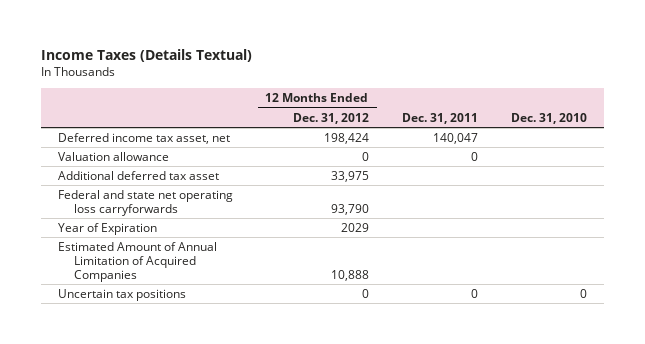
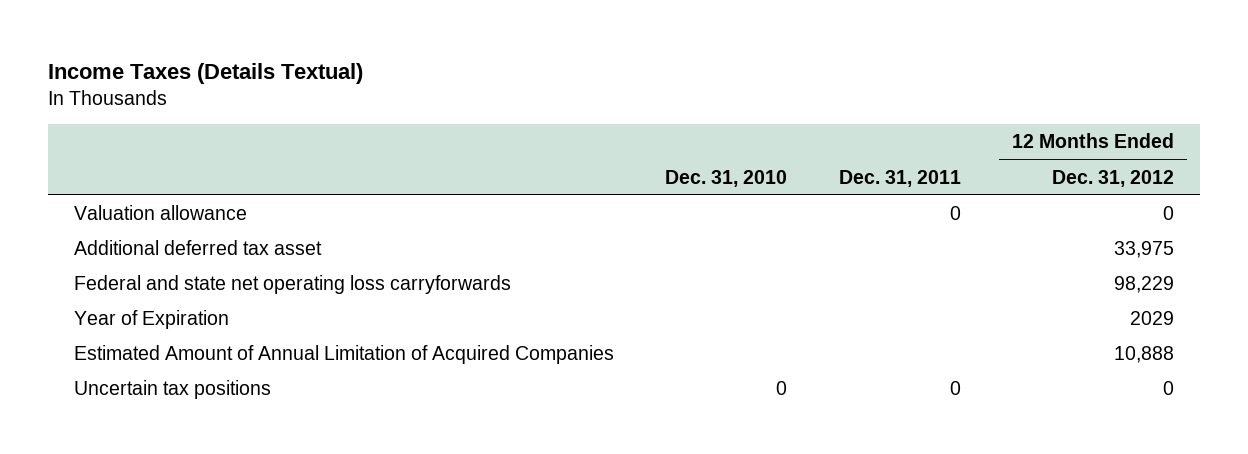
- | 12 Months Ended Dec. 31, 2012 | Dec. 31, 2011 | Dec. 31, 2010
+ | Dec. 31, 2010 | Dec. 31, 2011 | 12 Months Ended Dec. 31, 2012
- Deferred income tax asset, net | 198,424 | 140,047 |
- Federal and state net operating loss carryforwards | 93,790 | |
+ Federal and state net operating loss carryforwards | | | 98,229

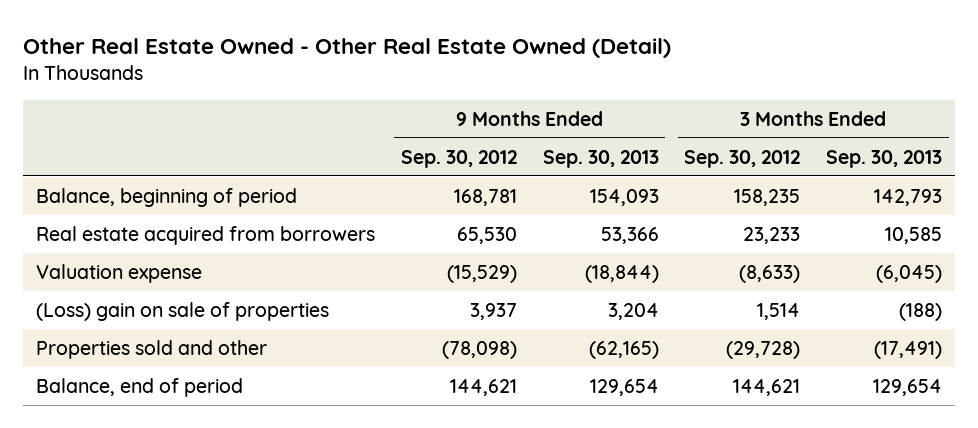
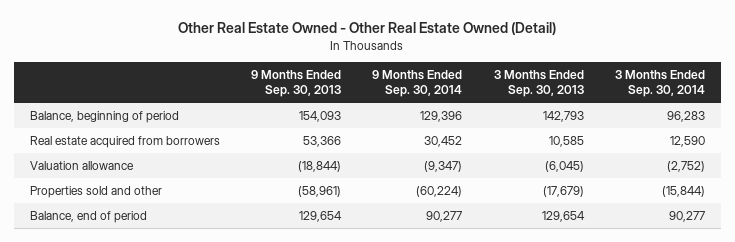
- | 9 Months Ended Sep. 30, 2012 | 9 Months Ended Sep. 30, 2013 | 3 Months Ended Sep. 30, 2012 | 3 Months Ended Sep. 30, 2013
+ | 9 Months Ended Sep. 30, 2013 | 9 Months Ended Sep. 30, 2014 | 3 Months Ended Sep. 30, 2013 | 3 Months Ended Sep. 30, 2014
- Valuation expense | (15,529) | (18,844) | (8,633) | (6,045)
- (Loss) gain on sale of properties | 3,937 | 3,204 | 1,514 | (188)
- Properties sold and other | (78,098) | (62,165) | (29,728) | (17,491)
+ Valuation allowance | (18,844) | (9,347) | (6,045) | (2,752)
+ Properties sold and other | (58,961) | (60,224) | (17,679) | (15,844)

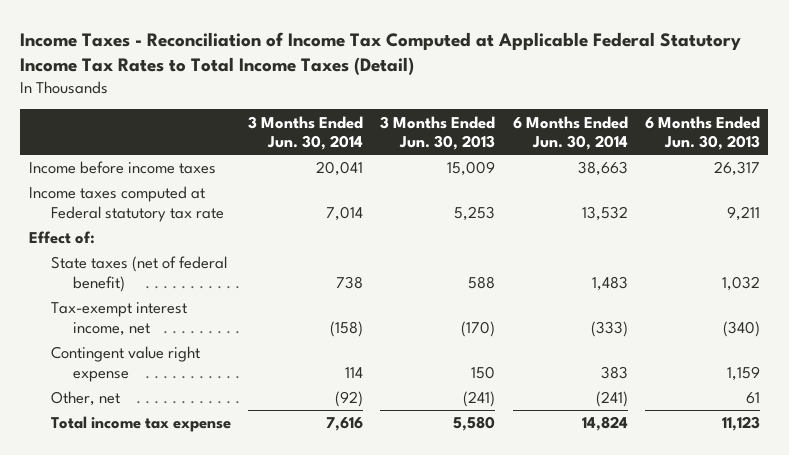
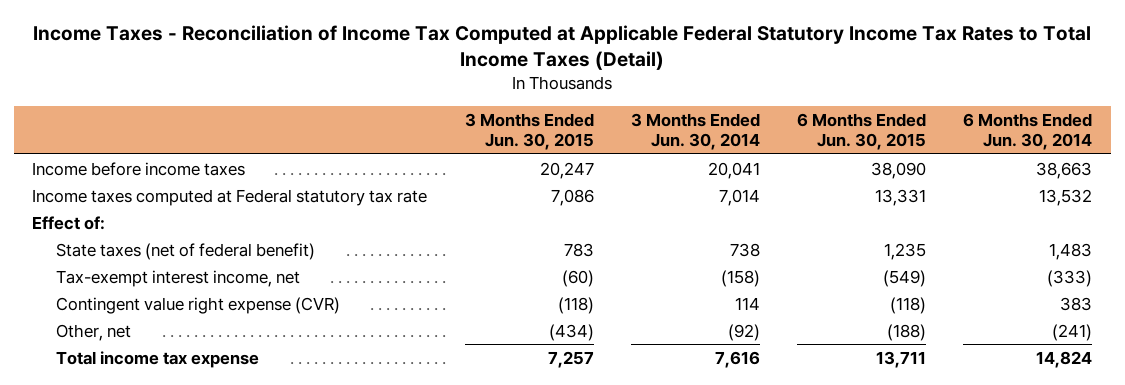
- | 3 Months Ended Jun. 30, 2014 | 3 Months Ended Jun. 30, 2013 | 6 Months Ended Jun. 30, 2014 | 6 Months Ended Jun. 30, 2013
+ | 3 Months Ended Jun. 30, 2015 | 3 Months Ended Jun. 30, 2014 | 6 Months Ended Jun. 30, 2015 | 6 Months Ended Jun. 30, 2014
- Contingent value right expense | 114 | 150 | 383 | 1,159
+ Contingent value right expense (CVR) | (118) | 114 | (118) | 383

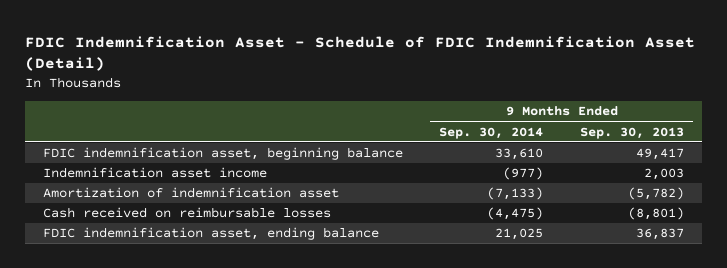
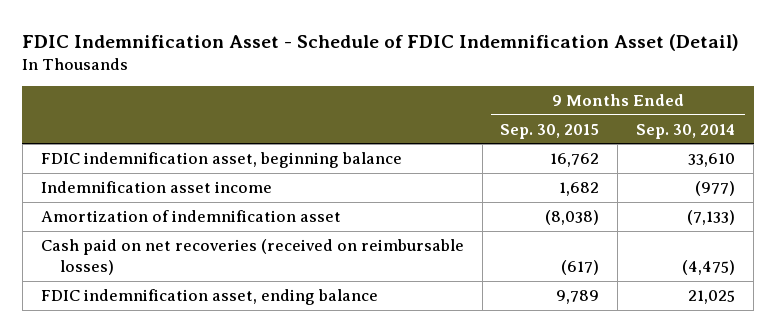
- | 9 Months Ended Sep. 30, 2014 | 9 Months Ended Sep. 30, 2013
+ | 9 Months Ended Sep. 30, 2015 | 9 Months Ended Sep. 30, 2014
- Cash received on reimbursable losses | (4,475) | (8,801)
+ Cash paid on net recoveries (received on reimbursable losses) | (617) | (4,475)

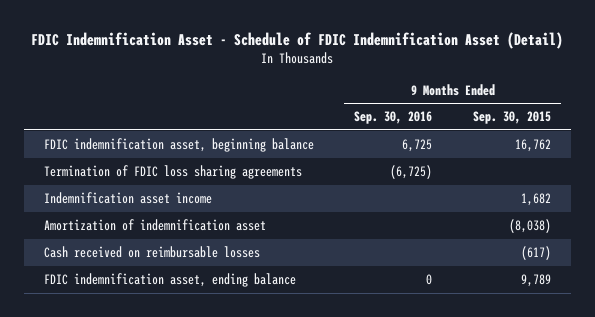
- | 9 Months Ended Sep. 30, 2015 | 9 Months Ended Sep. 30, 2014
+ | 9 Months Ended Sep. 30, 2016 | 9 Months Ended Sep. 30, 2015
+ Termination of FDIC loss sharing agreements | (6,725) |
- Cash paid on net recoveries (received on reimbursable losses) | (617) | (4,475)
+ Cash received on reimbursable losses | | (617)

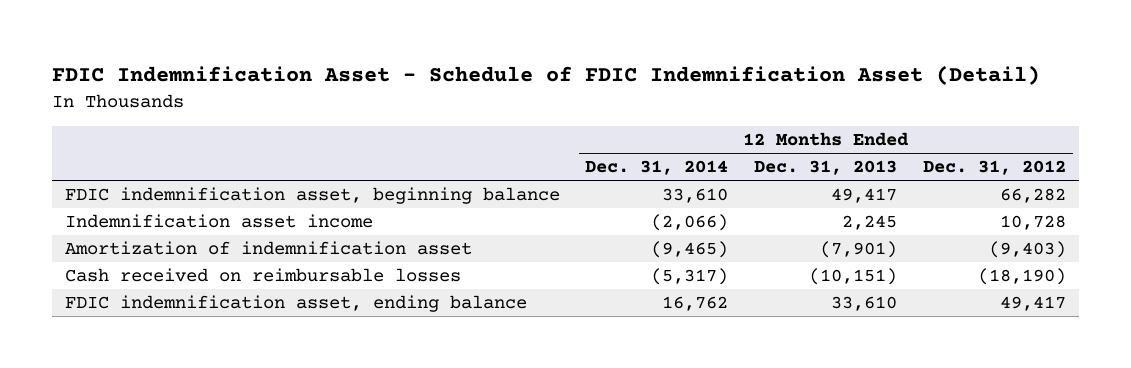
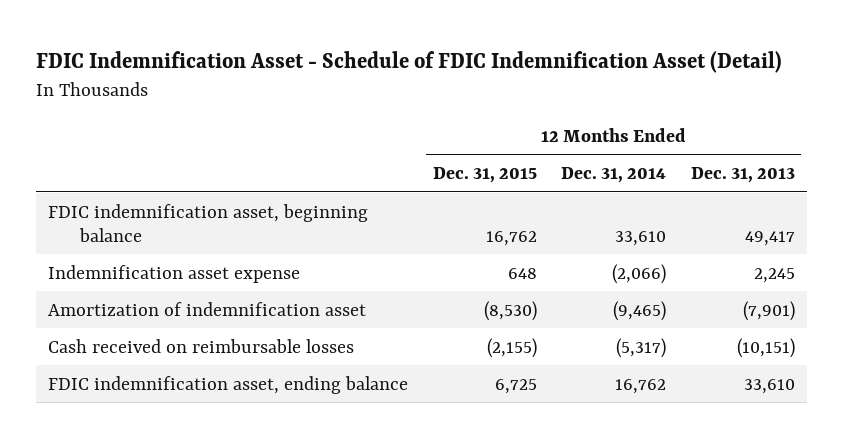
- | 12 Months Ended Dec. 31, 2014 | 12 Months Ended Dec. 31, 2013 | 12 Months Ended Dec. 31, 2012
+ | 12 Months Ended Dec. 31, 2015 | 12 Months Ended Dec. 31, 2014 | 12 Months Ended Dec. 31, 2013
- Indemnification asset income | (2,066) | 2,245 | 10,728
+ Indemnification asset expense | 648 | (2,066) | 2,245

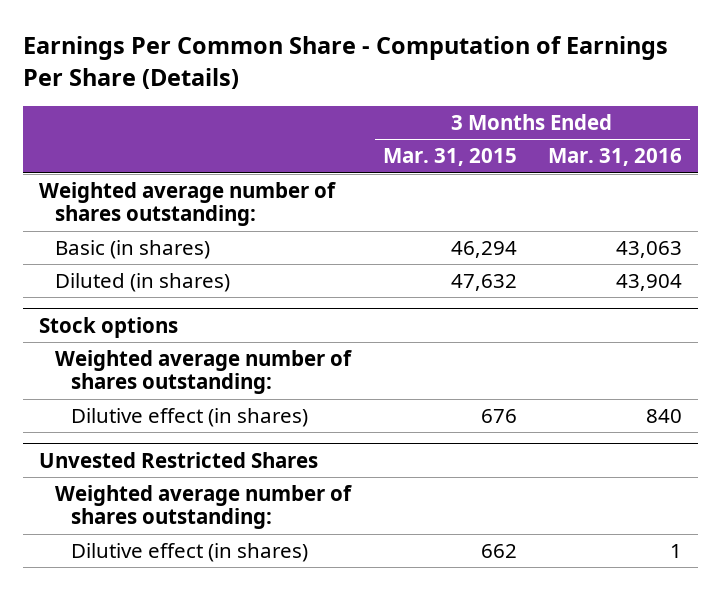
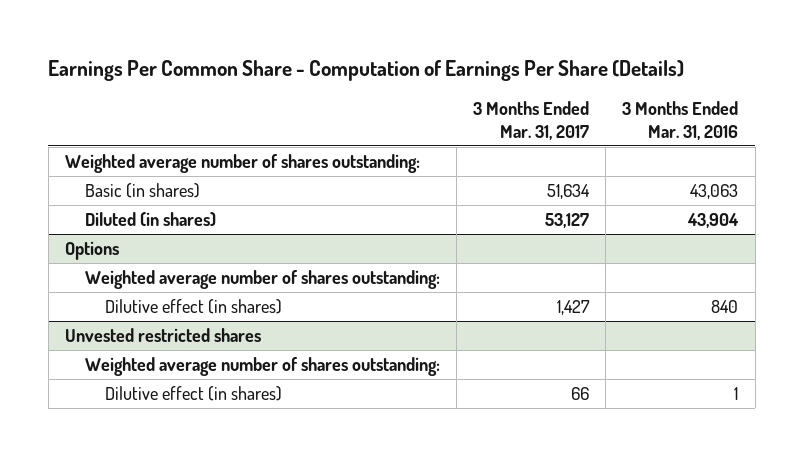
- | 3 Months Ended Mar. 31, 2015 | 3 Months Ended Mar. 31, 2016
+ | 3 Months Ended Mar. 31, 2017 | 3 Months Ended Mar. 31, 2016
- Stock options
+ Options
- Unvested Restricted Shares
+ Unvested restricted shares

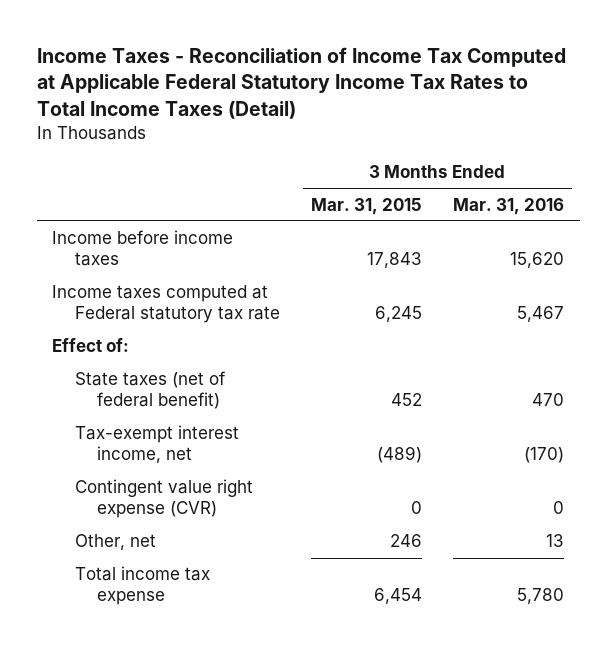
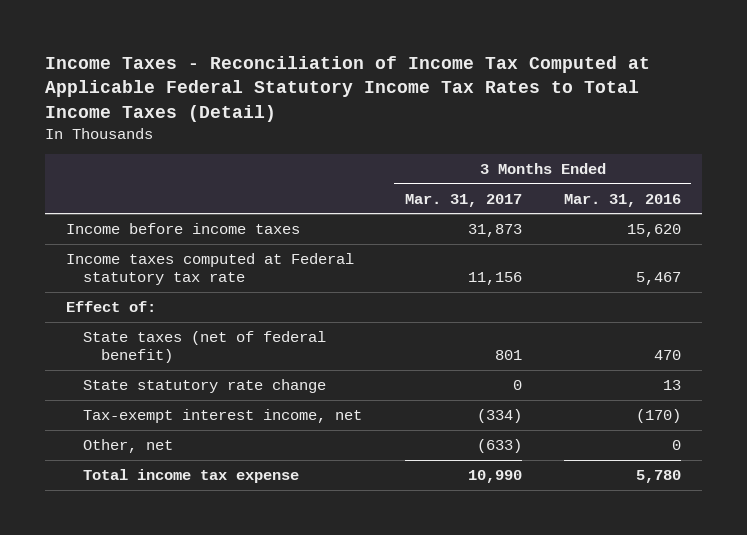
- | 3 Months Ended Mar. 31, 2015 | 3 Months Ended Mar. 31, 2016
+ | 3 Months Ended Mar. 31, 2017 | 3 Months Ended Mar. 31, 2016
+ State statutory rate change | 0 | 13
- Contingent value right expense (CVR) | 0 | 0
- Other, net | 246 | 13
+ Other, net | (633) | 0

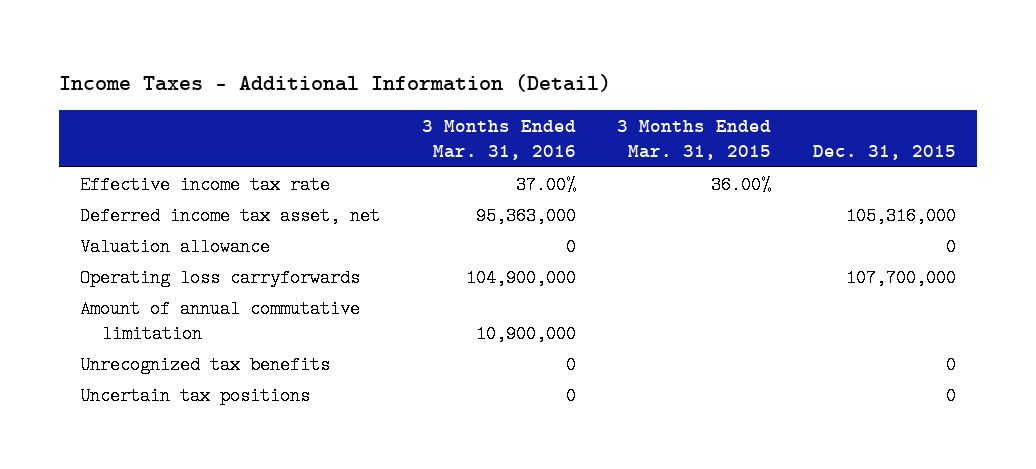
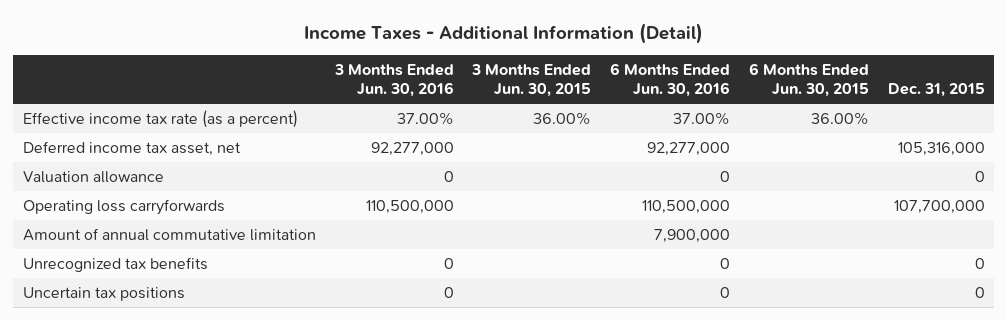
- | 3 Months Ended Mar. 31, 2016 | 3 Months Ended Mar. 31, 2015 | Dec. 31, 2015
+ | 3 Months Ended Jun. 30, 2016 | 3 Months Ended Jun. 30, 2015 | 6 Months Ended Jun. 30, 2016 | 6 Months Ended Jun. 30, 2015 | Dec. 31, 2015
- Effective income tax rate | 37.00% | 36.00% |
+ Effective income tax rate (as a percent) | 37.00% | 36.00% | 37.00% | 36.00% |

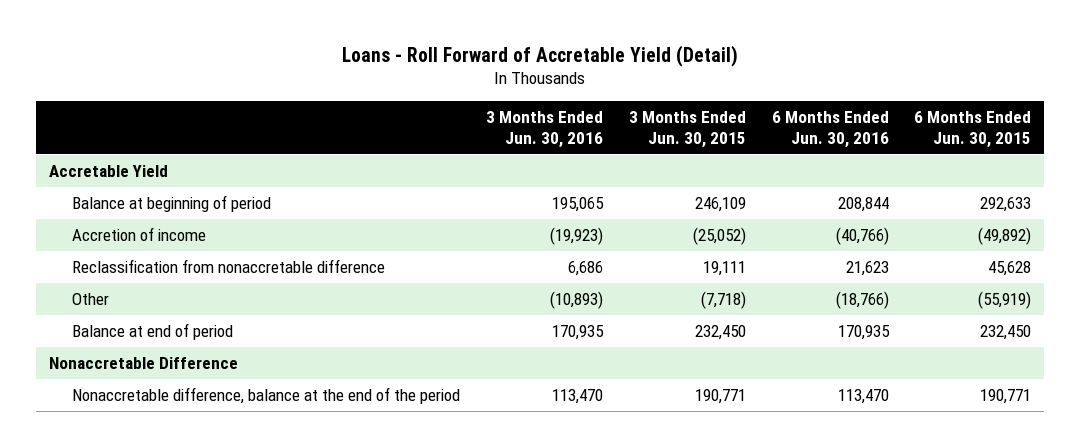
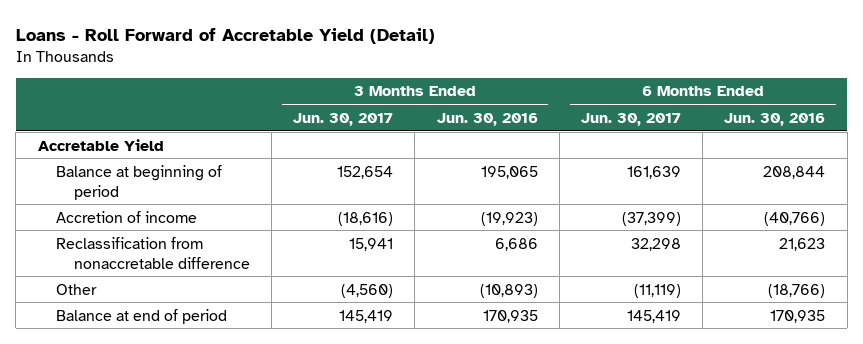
- | 3 Months Ended Jun. 30, 2016 | 3 Months Ended Jun. 30, 2015 | 6 Months Ended Jun. 30, 2016 | 6 Months Ended Jun. 30, 2015
+ | 3 Months Ended Jun. 30, 2017 | 3 Months Ended Jun. 30, 2016 | 6 Months Ended Jun. 30, 2017 | 6 Months Ended Jun. 30, 2016
- Nonaccretable Difference
- Nonaccretable difference, balance at the end of the period | 113,470 | 190,771 | 113,470 | 190,771

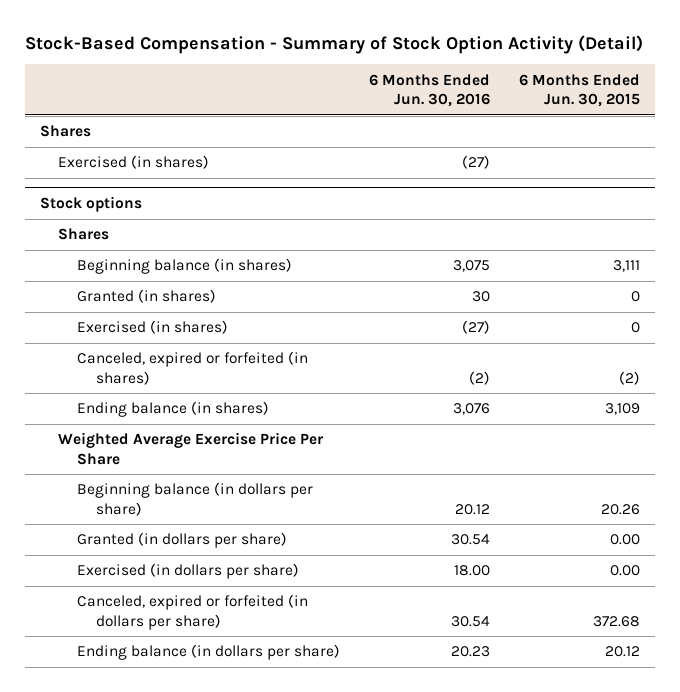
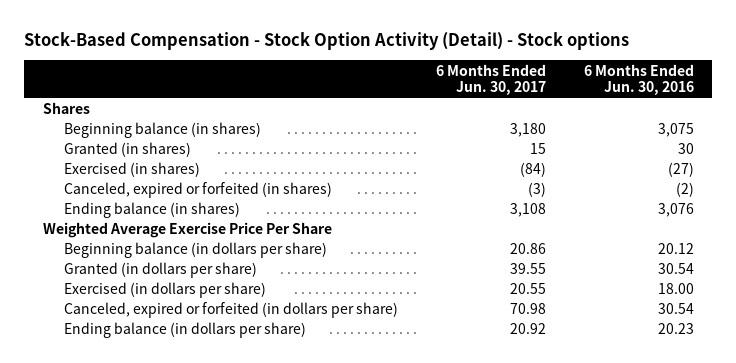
- Stock-Based Compensation - Summary of Stock Option Activity (Detail)
+ Stock-Based Compensation - Stock Option Activity (Detail) - Stock options
- | 6 Months Ended Jun. 30, 2016 | 6 Months Ended Jun. 30, 2015
+ | 6 Months Ended Jun. 30, 2017 | 6 Months Ended Jun. 30, 2016
- Exercised (in shares) | (27) |
- Stock options
- Shares

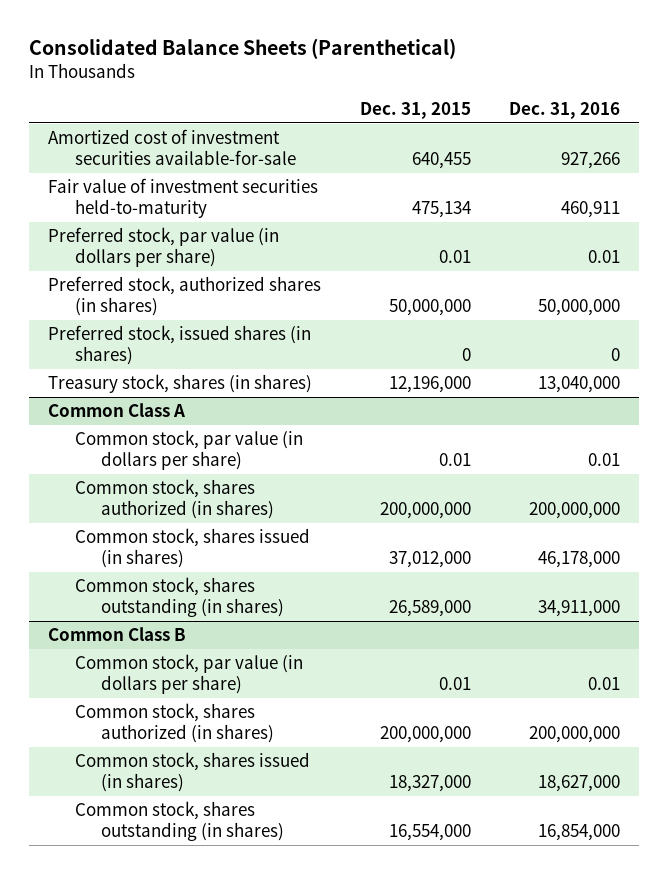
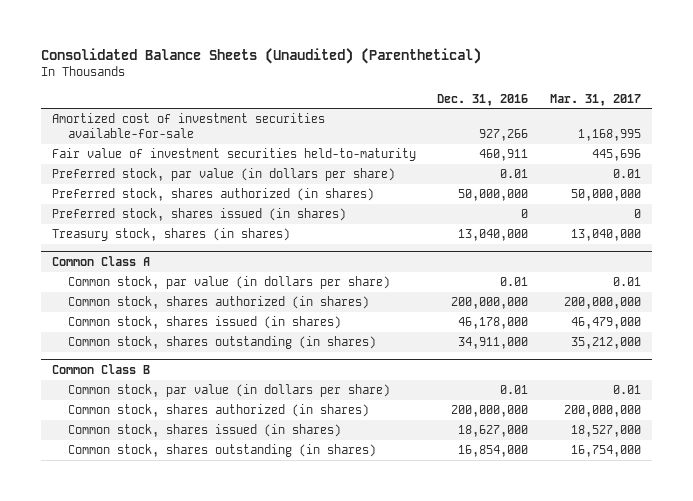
- Consolidated Balance Sheets (Parenthetical)
+ Consolidated Balance Sheets (Unaudited) (Parenthetical)
- | Dec. 31, 2015 | Dec. 31, 2016
+ | Dec. 31, 2016 | Mar. 31, 2017
- Preferred stock, authorized shares (in shares) | 50,000,000 | 50,000,000
- Preferred stock, issued shares (in shares) | 0 | 0
+ Preferred stock, shares authorized (in shares) | 50,000,000 | 50,000,000
+ Preferred stock, shares issued (in shares) | 0 | 0

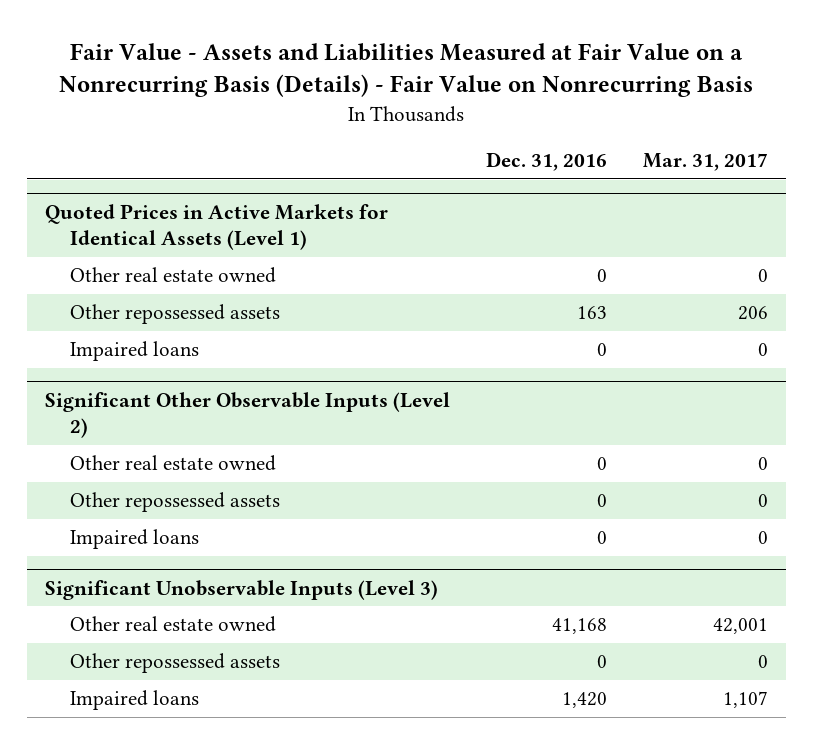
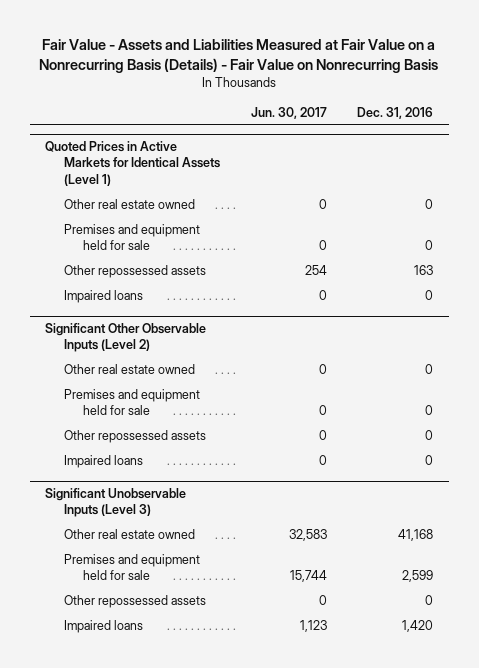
- | Dec. 31, 2016 | Mar. 31, 2017
+ | Jun. 30, 2017 | Dec. 31, 2016
@ Quoted Prices in Active Markets for Identical Assets (Level 1)
+ Premises and equipment held for sale | 0 | 0
@ Significant Other Observable Inputs (Level 2)
+ Premises and equipment held for sale | 0 | 0
@ Significant Unobservable Inputs (Level 3)
+ Premises and equipment held for sale | 15,744 | 2,599

